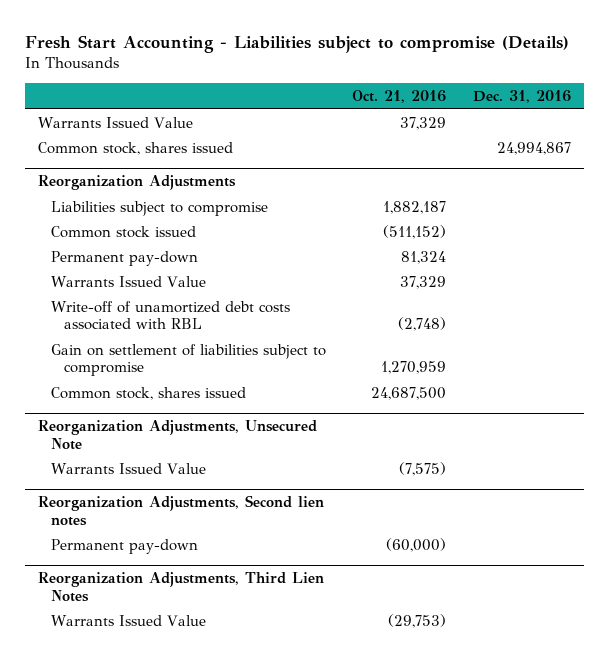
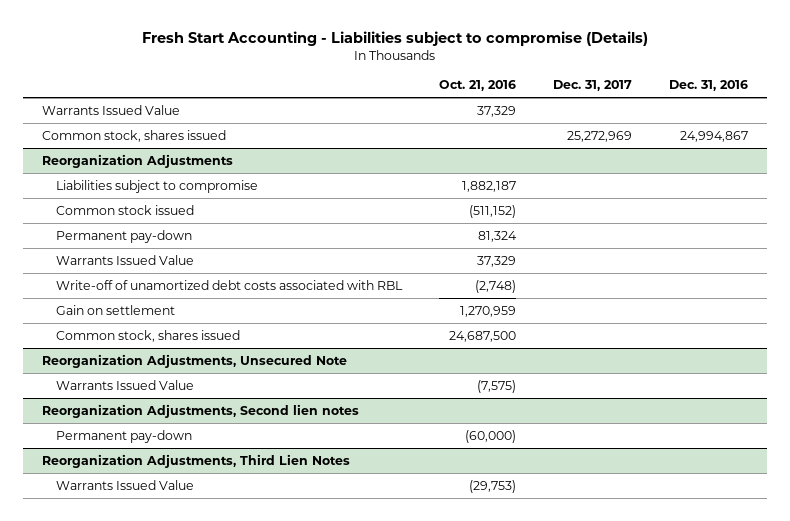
- | Oct. 21, 2016 | Dec. 31, 2016
+ | Oct. 21, 2016 | Dec. 31, 2017 | Dec. 31, 2016
@ Reorganization Adjustments
- Gain on settlement of liabilities subject to compromise | 1,270,959 |
+ Gain on settlement | 1,270,959 | |

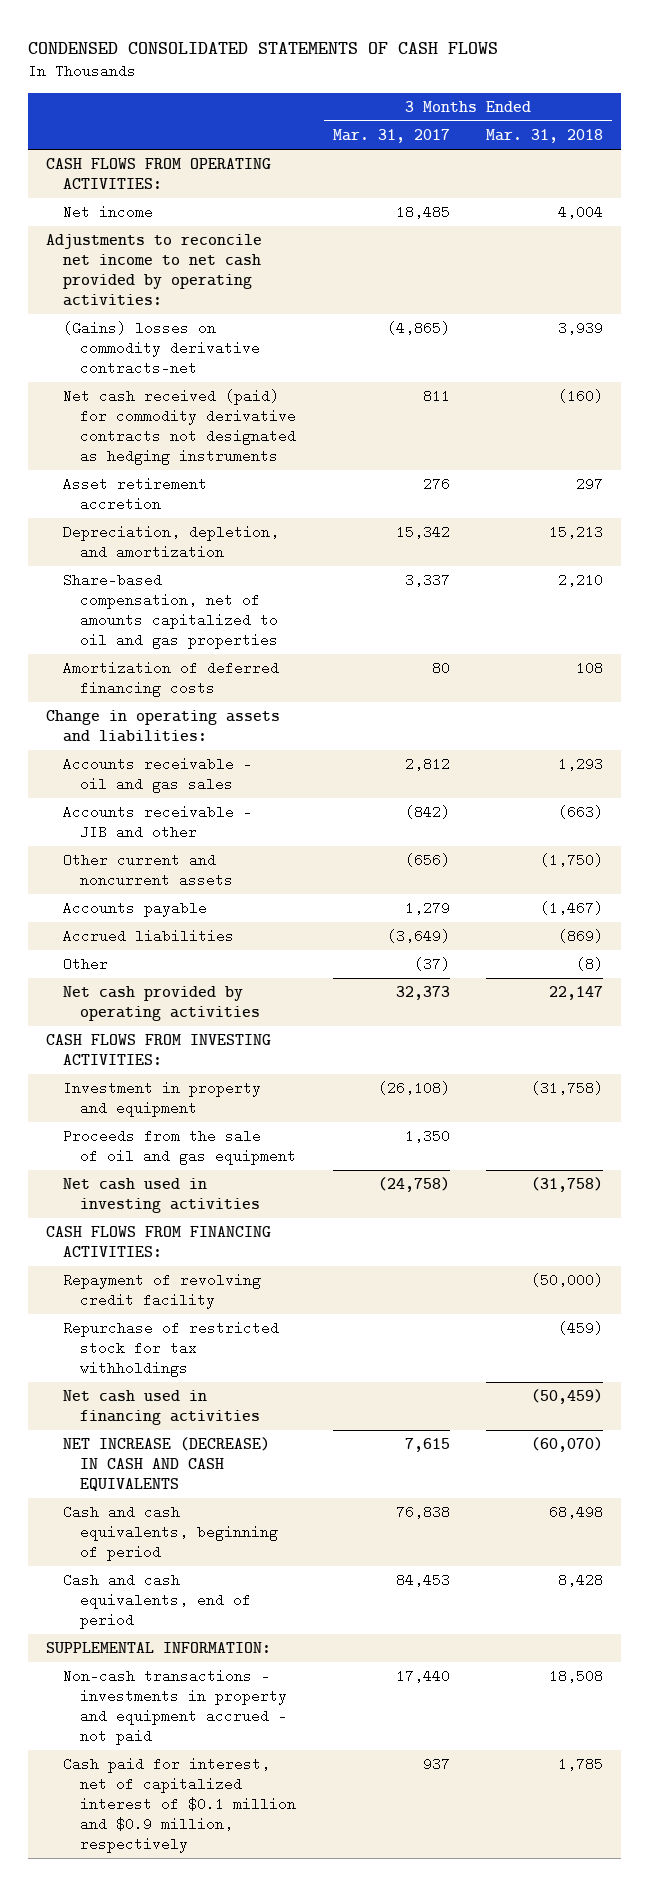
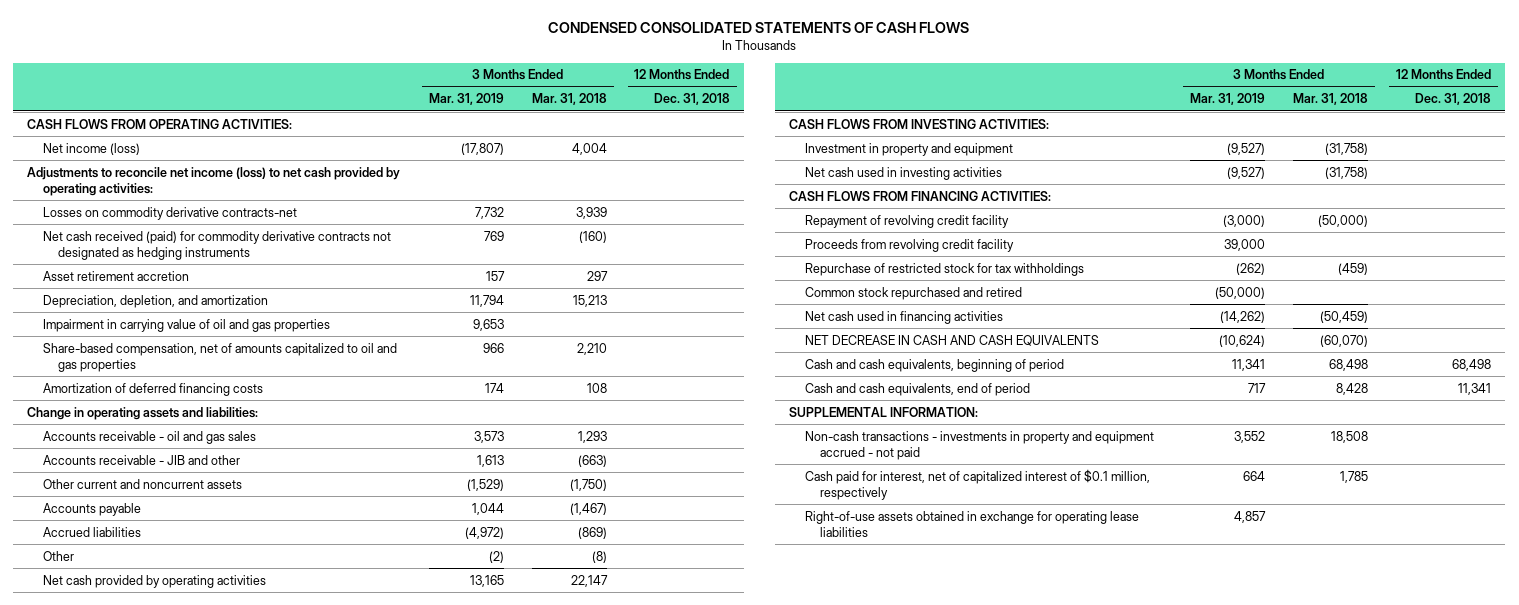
- | 3 Months Ended Mar. 31, 2017 | 3 Months Ended Mar. 31, 2018
+ | 3 Months Ended Mar. 31, 2019 | 3 Months Ended Mar. 31, 2018 | 12 Months Ended Dec. 31, 2018
- Net income | 18,485 | 4,004
- Adjustments to reconcile net income to net cash provided by operating activities:
- (Gains) losses on commodity derivative contracts-net | (4,865) | 3,939
+ Net income (loss) | (17,807) | 4,004 |
+ Adjustments to reconcile net income (loss) to net cash provided by operating activities:
+ Losses on commodity derivative contracts-net | 7,732 | 3,939 |
+ Impairment in carrying value of oil and gas properties | 9,653 | |
- Proceeds from the sale of oil and gas equipment | 1,350 |
+ Proceeds from revolving credit facility | 39,000 | |
+ Common stock repurchased and retired | (50,000) | |
- NET INCREASE (DECREASE) IN CASH AND CASH EQUIVALENTS | 7,615 | (60,070)
+ NET DECREASE IN CASH AND CASH EQUIVALENTS | (10,624) | (60,070) |
- Cash paid for interest, net of capitalized interest of $0.1 million and $0.9 million, respectively | 937 | 1,785
+ Cash paid for interest, net of capitalized interest of $0.1 million, respectively | 664 | 1,785 |
+ Right-of-use assets obtained in exchange for operating lease liabilities | 4,857 | |

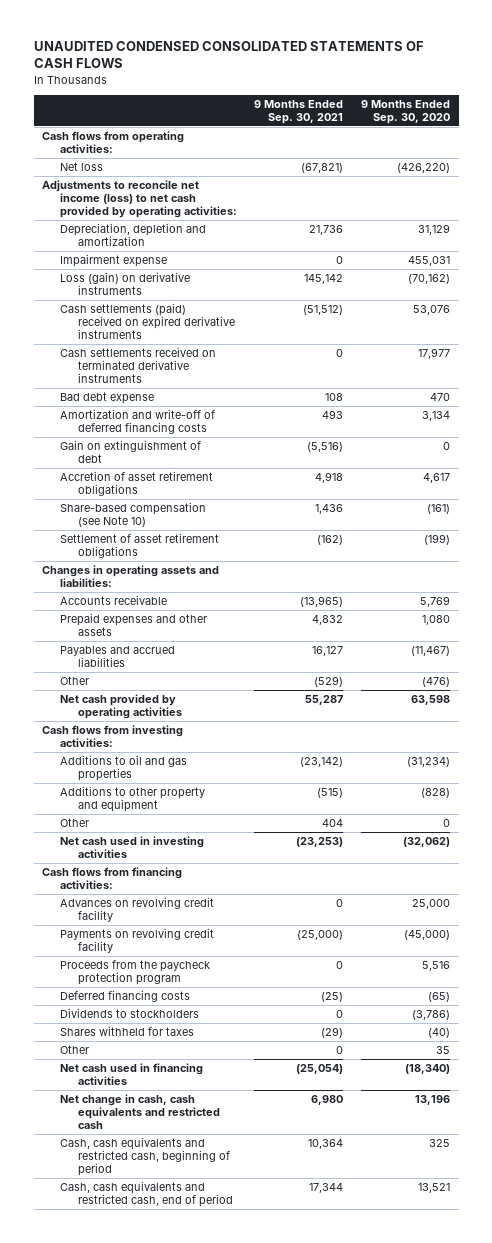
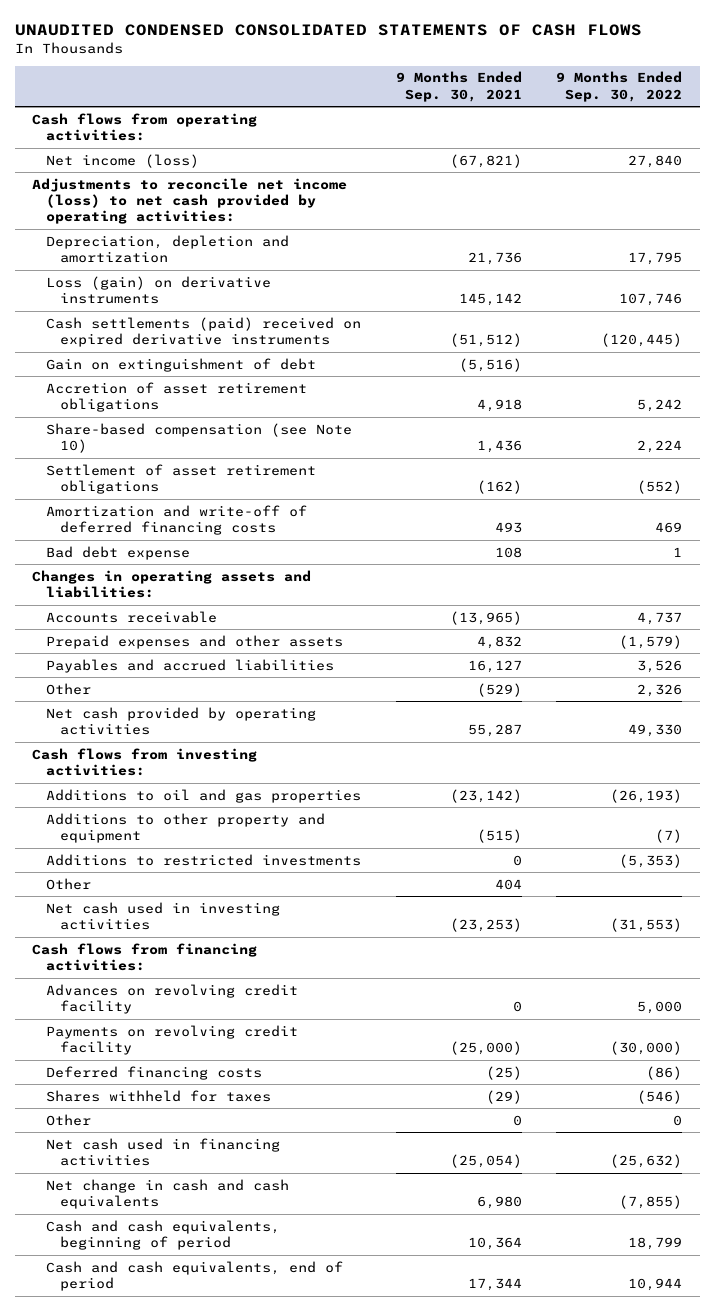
- | 9 Months Ended Sep. 30, 2021 | 9 Months Ended Sep. 30, 2020
+ | 9 Months Ended Sep. 30, 2021 | 9 Months Ended Sep. 30, 2022
- Net loss | (67,821) | (426,220)
+ Net income (loss) | (67,821) | 27,840
- Impairment expense | 0 | 455,031
- Cash settlements received on terminated derivative instruments | 0 | 17,977
moved down: Amortization and write-off of deferred financing costs | 493 | 469
moved down: Bad debt expense | 108 | 1
+ Additions to restricted investments | 0 | (5,353)
- Proceeds from the paycheck protection program | 0 | 5,516
- Dividends to stockholders | 0 | (3,786)
- Net change in cash, cash equivalents and restricted cash | 6,980 | 13,196
- Cash, cash equivalents and restricted cash, beginning of period | 10,364 | 325
- Cash, cash equivalents and restricted cash, end of period | 17,344 | 13,521
+ Net change in cash and cash equivalents | 6,980 | (7,855)
+ Cash and cash equivalents, beginning of period | 10,364 | 18,799
+ Cash and cash equivalents, end of period | 17,344 | 10,944

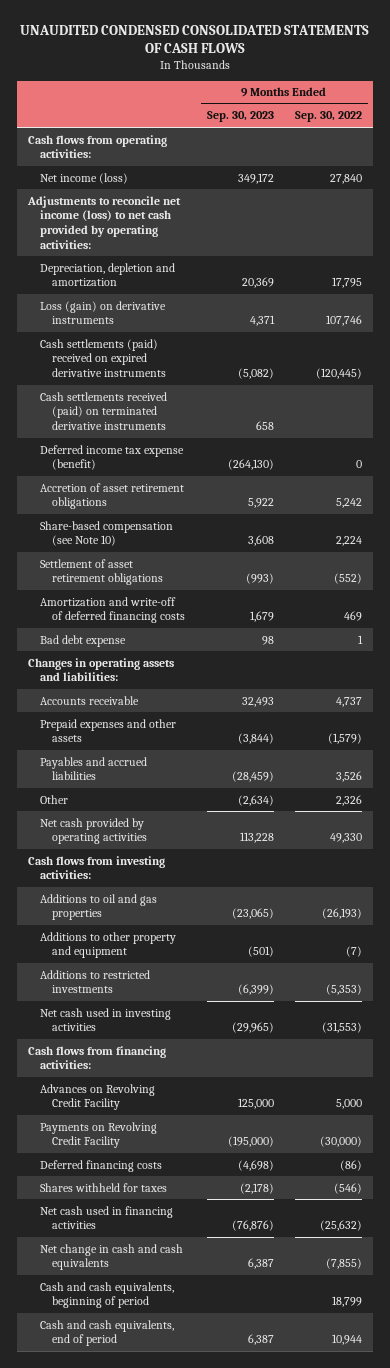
- | 9 Months Ended Sep. 30, 2021 | 9 Months Ended Sep. 30, 2022
+ | 9 Months Ended Sep. 30, 2023 | 9 Months Ended Sep. 30, 2022
- Gain on extinguishment of debt | (5,516) |
+ Cash settlements received (paid) on terminated derivative instruments | 658 |
+ Deferred income tax expense (benefit) | (264,130) | 0
- Other | 404 |
- Advances on revolving credit facility | 0 | 5,000
- Payments on revolving credit facility | (25,000) | (30,000)
+ Advances on Revolving Credit Facility | 125,000 | 5,000
+ Payments on Revolving Credit Facility | (195,000) | (30,000)
- Other | 0 | 0

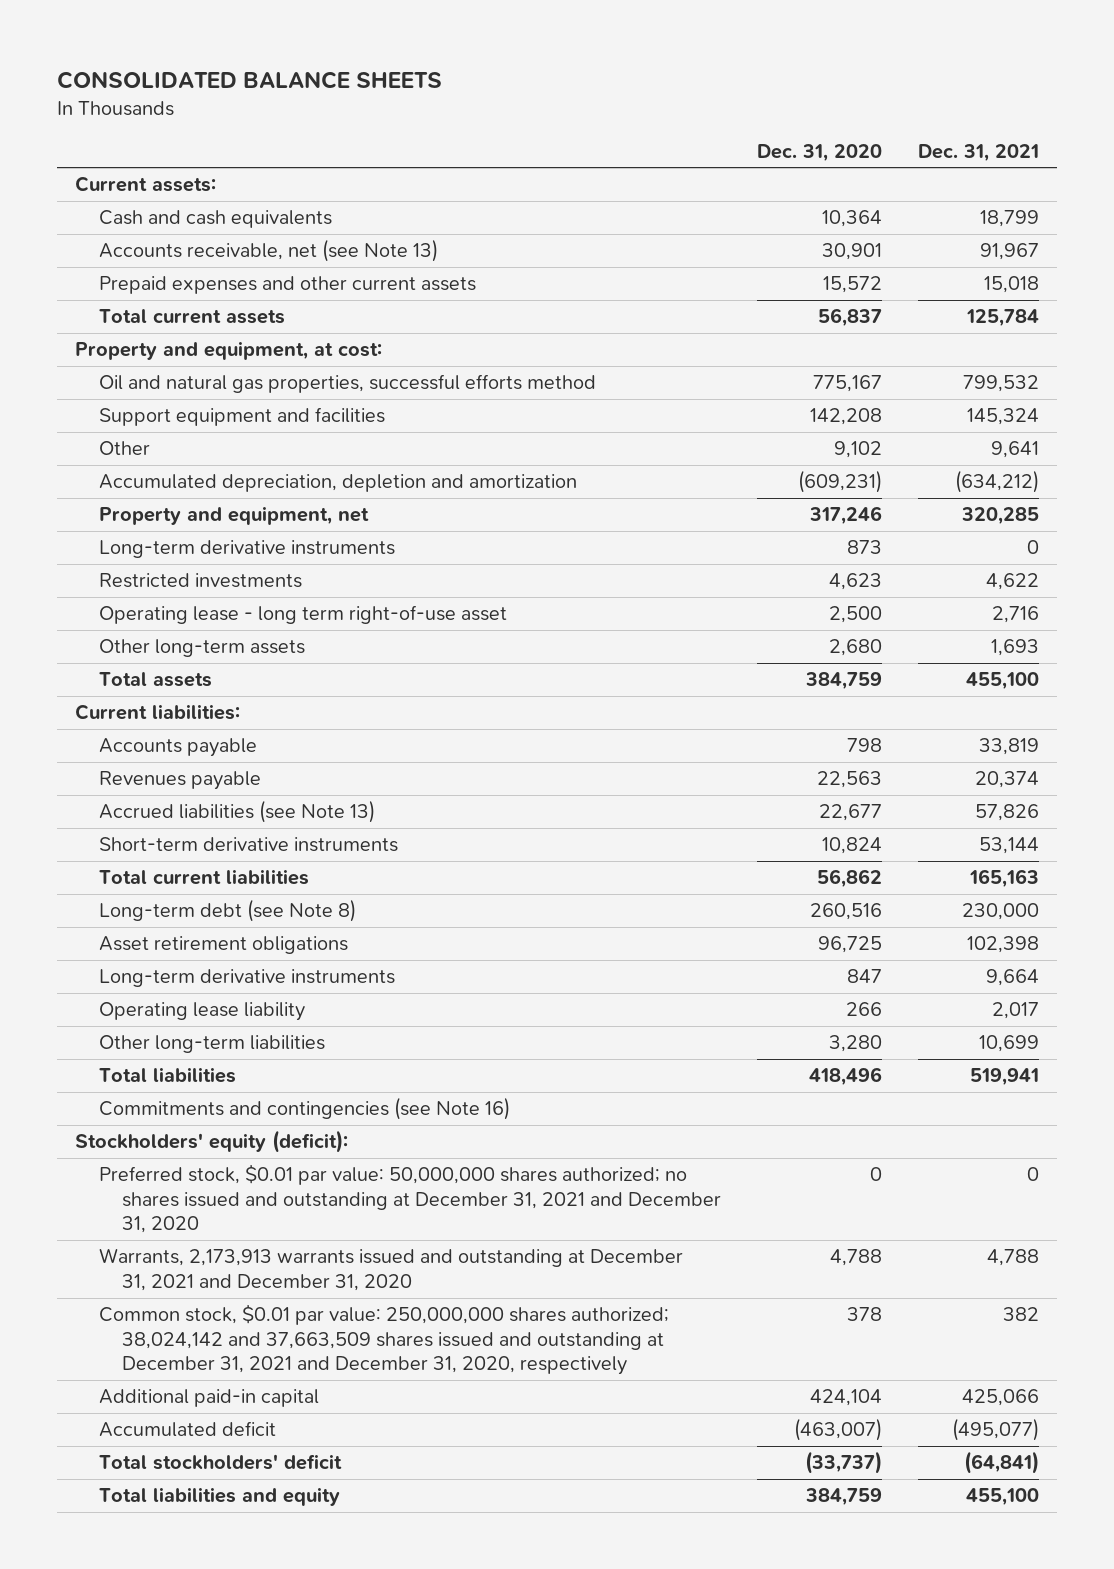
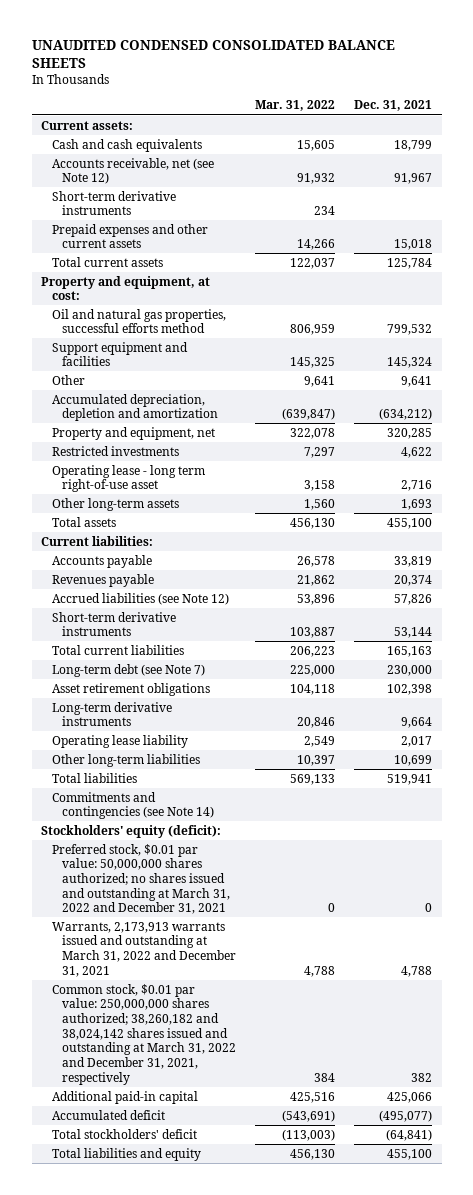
- CONSOLIDATED BALANCE SHEETS
+ UNAUDITED CONDENSED CONSOLIDATED BALANCE SHEETS
- | Dec. 31, 2020 | Dec. 31, 2021
+ | Mar. 31, 2022 | Dec. 31, 2021
- Accounts receivable, net (see Note 13) | 30,901 | 91,967
+ Accounts receivable, net (see Note 12) | 91,932 | 91,967
+ Short-term derivative instruments | 234 |
- Long-term derivative instruments | 873 | 0
- Accrued liabilities (see Note 13) | 22,677 | 57,826
+ Accrued liabilities (see Note 12) | 53,896 | 57,826
- Long-term debt (see Note 8) | 260,516 | 230,000
+ Long-term debt (see Note 7) | 225,000 | 230,000
- Commitments and contingencies (see Note 16)
+ Commitments and contingencies (see Note 14)
- Preferred stock, $0.01 par value: 50,000,000 shares authorized; no shares issued and outstanding at December 31, 2021 and December 31, 2020 | 0 | 0
- Warrants, 2,173,913 warrants issued and outstanding at December 31, 2021 and December 31, 2020 | 4,788 | 4,788
- Common stock, $0.01 par value: 250,000,000 shares authorized; 38,024,142 and 37,663,509 shares issued and outstanding at December 31, 2021 and December 31, 2020, respectively | 378 | 382
+ Preferred stock, $0.01 par value: 50,000,000 shares authorized; no shares issued and outstanding at March 31, 2022 and December 31, 2021 | 0 | 0
+ Warrants, 2,173,913 warrants issued and outstanding at March 31, 2022 and December 31, 2021 | 4,788 | 4,788
+ Common stock, $0.01 par value: 250,000,000 shares authorized; 38,260,182 and 38,024,142 shares issued and outstanding at March 31, 2022 and December 31, 2021, respectively | 384 | 382

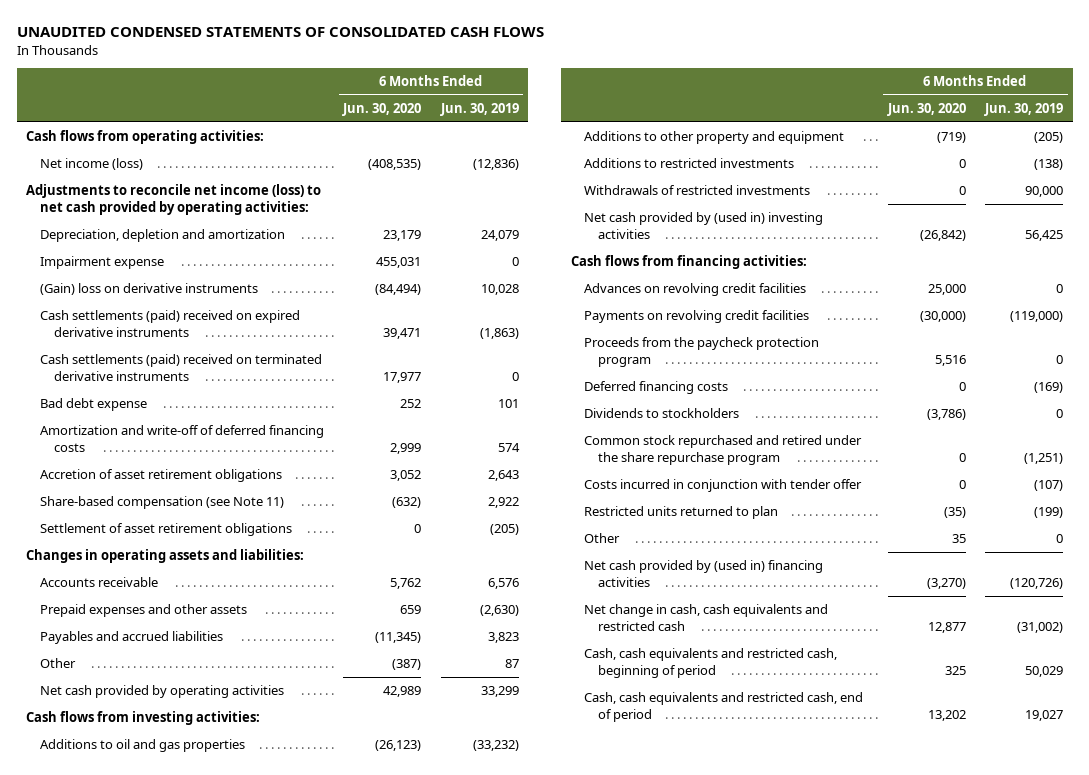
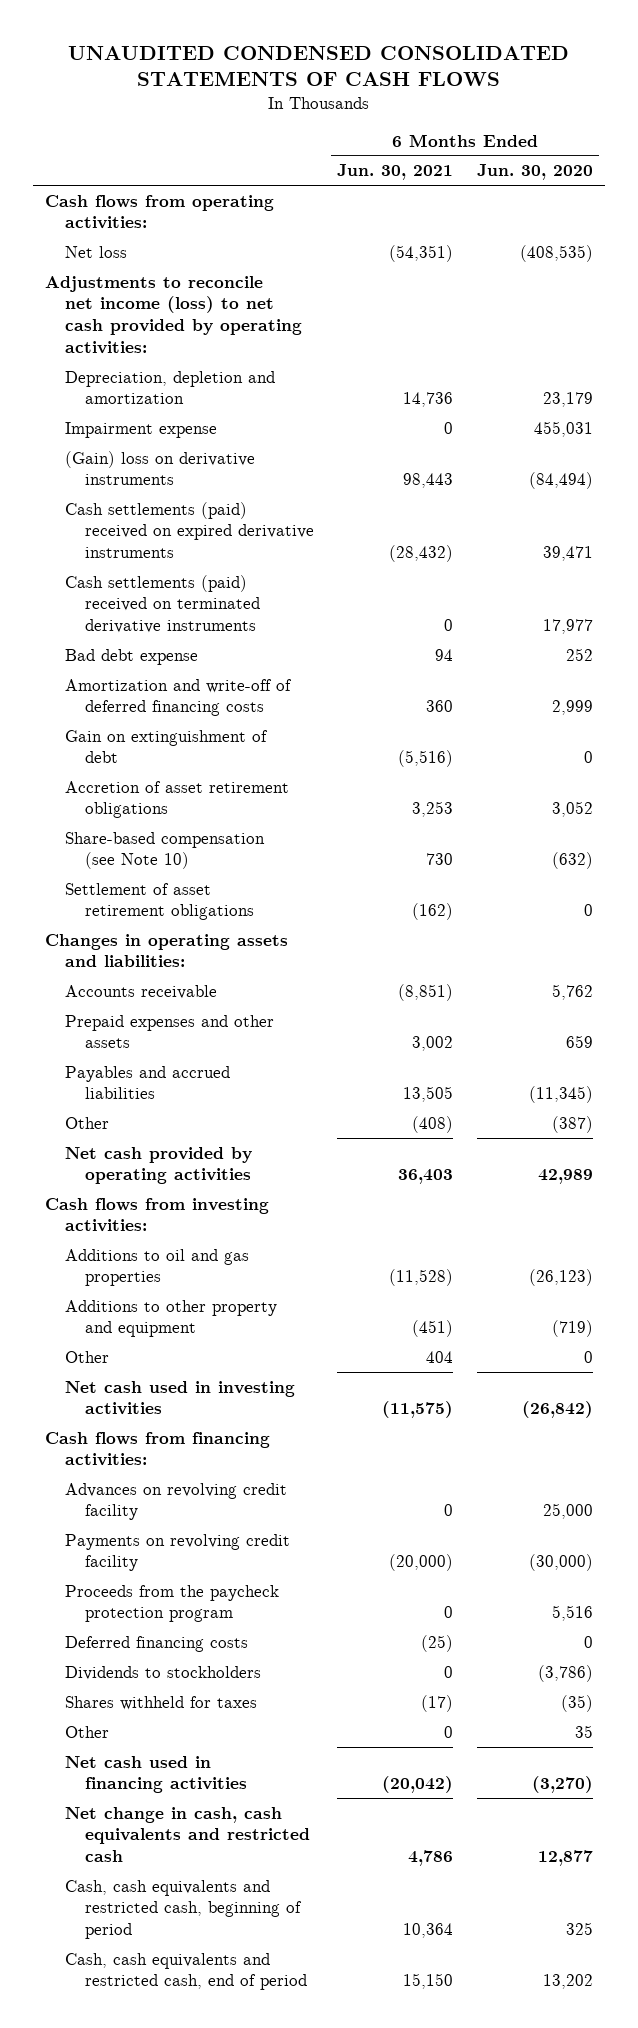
- UNAUDITED CONDENSED STATEMENTS OF CONSOLIDATED CASH FLOWS
+ UNAUDITED CONDENSED CONSOLIDATED STATEMENTS OF CASH FLOWS
- | 6 Months Ended Jun. 30, 2020 | 6 Months Ended Jun. 30, 2019
+ | 6 Months Ended Jun. 30, 2021 | 6 Months Ended Jun. 30, 2020
- Net income (loss) | (408,535) | (12,836)
+ Net loss | (54,351) | (408,535)
+ Gain on extinguishment of debt | (5,516) | 0
- Share-based compensation (see Note 11) | (632) | 2,922
+ Share-based compensation (see Note 10) | 730 | (632)
- Additions to restricted investments | 0 | (138)
- Withdrawals of restricted investments | 0 | 90,000
- Net cash provided by (used in) investing activities | (26,842) | 56,425
+ Other | 404 | 0
+ Net cash used in investing activities | (11,575) | (26,842)
- Advances on revolving credit facilities | 25,000 | 0
- Payments on revolving credit facilities | (30,000) | (119,000)
+ Advances on revolving credit facility | 0 | 25,000
+ Payments on revolving credit facility | (20,000) | (30,000)
- Common stock repurchased and retired under the share repurchase program | 0 | (1,251)
- Costs incurred in conjunction with tender offer | 0 | (107)
- Restricted units returned to plan | (35) | (199)
+ Shares withheld for taxes | (17) | (35)
- Net cash provided by (used in) financing activities | (3,270) | (120,726)
+ Net cash used in financing activities | (20,042) | (3,270)

